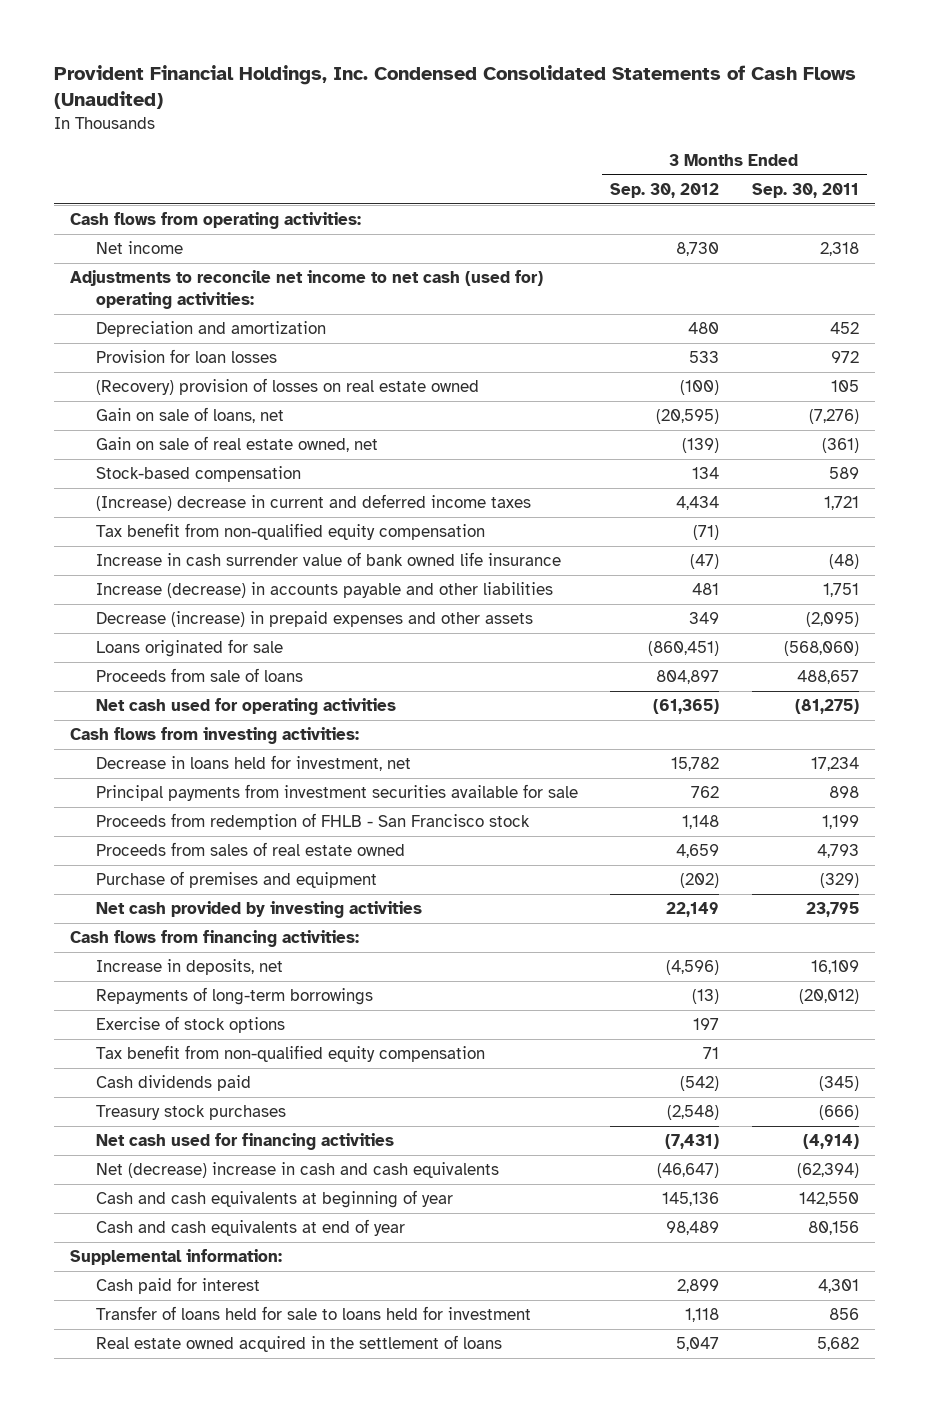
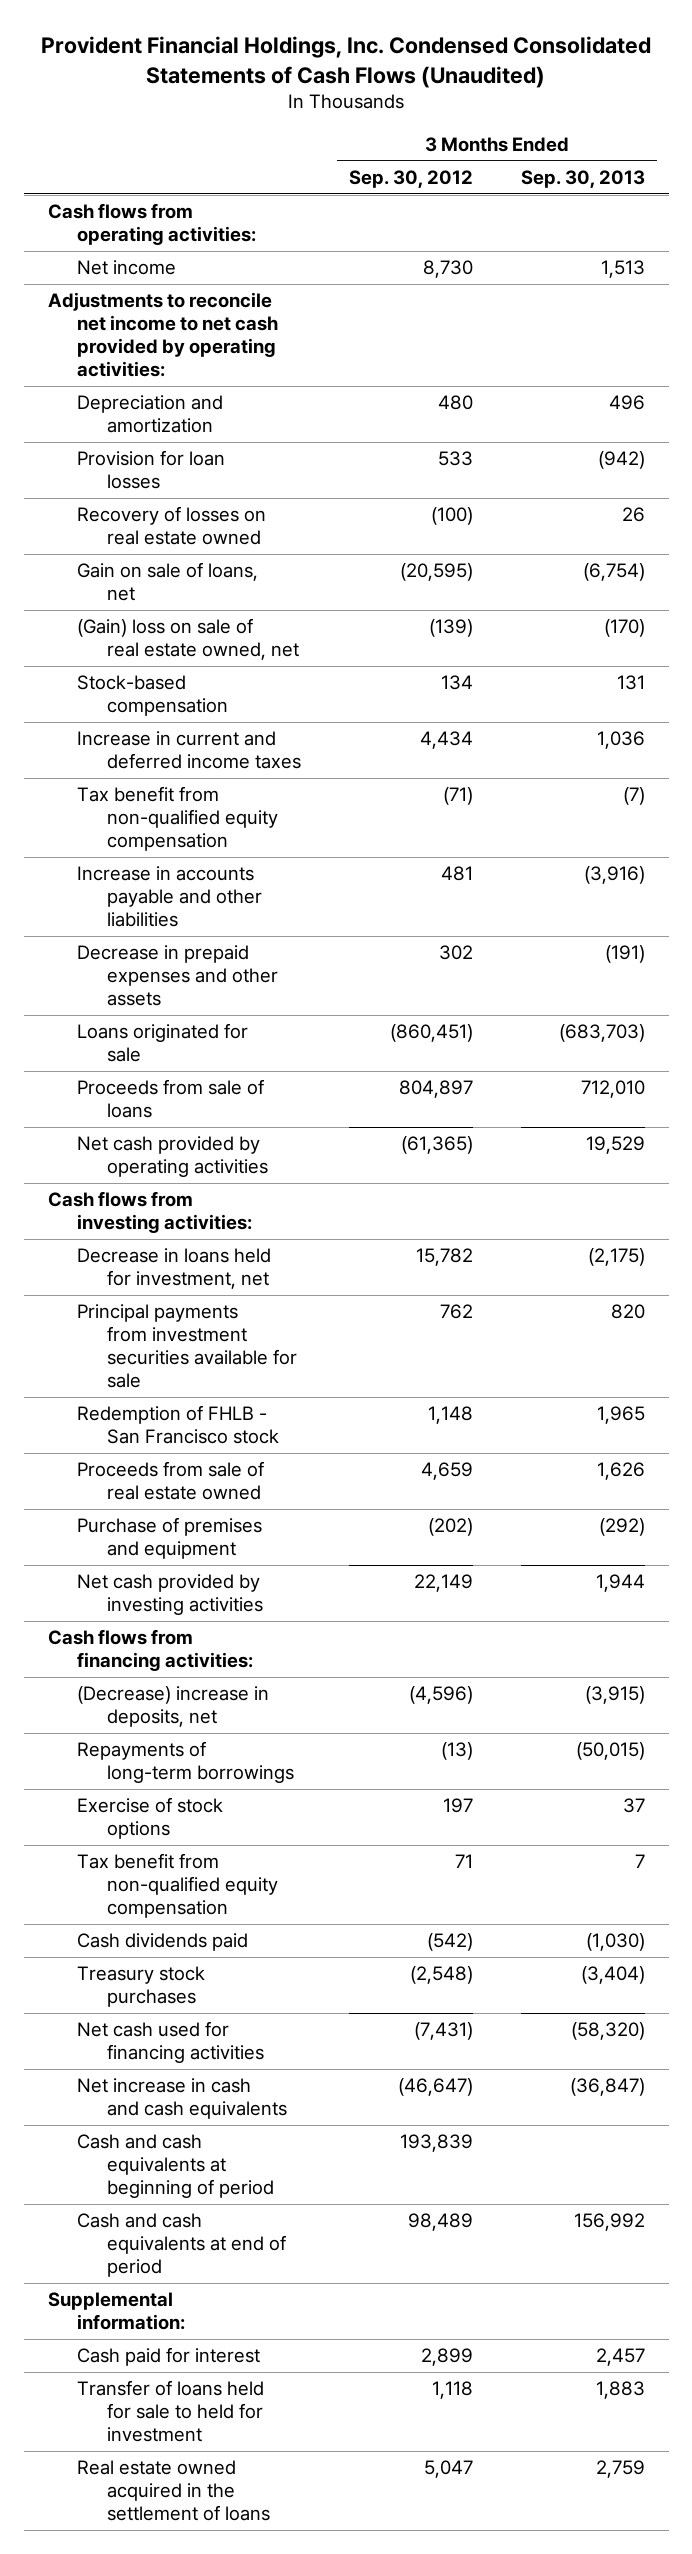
- | 3 Months Ended Sep. 30, 2012 | 3 Months Ended Sep. 30, 2011
+ | 3 Months Ended Sep. 30, 2012 | 3 Months Ended Sep. 30, 2013
- Adjustments to reconcile net income to net cash (used for) operating activities:
+ Adjustments to reconcile net income to net cash provided by operating activities:
- (Recovery) provision of losses on real estate owned | (100) | 105
+ Recovery of losses on real estate owned | (100) | 26
- Gain on sale of real estate owned, net | (139) | (361)
+ (Gain) loss on sale of real estate owned, net | (139) | (170)
- (Increase) decrease in current and deferred income taxes | 4,434 | 1,721
+ Increase in current and deferred income taxes | 4,434 | 1,036
- Increase in cash surrender value of bank owned life insurance | (47) | (48)
- Increase (decrease) in accounts payable and other liabilities | 481 | 1,751
- Decrease (increase) in prepaid expenses and other assets | 349 | (2,095)
+ Increase in accounts payable and other liabilities | 481 | (3,916)
+ Decrease in prepaid expenses and other assets | 302 | (191)
- Net cash used for operating activities | (61,365) | (81,275)
+ Net cash provided by operating activities | (61,365) | 19,529
- Proceeds from redemption of FHLB - San Francisco stock | 1,148 | 1,199
- Proceeds from sales of real estate owned | 4,659 | 4,793
+ Redemption of FHLB - San Francisco stock | 1,148 | 1,965
+ Proceeds from sale of real estate owned | 4,659 | 1,626
- Increase in deposits, net | (4,596) | 16,109
+ (Decrease) increase in deposits, net | (4,596) | (3,915)
- Net (decrease) increase in cash and cash equivalents | (46,647) | (62,394)
- Cash and cash equivalents at beginning of year | 145,136 | 142,550
- Cash and cash equivalents at end of year | 98,489 | 80,156
+ Net increase in cash and cash equivalents | (46,647) | (36,847)
+ Cash and cash equivalents at beginning of period | 193,839 |
+ Cash and cash equivalents at end of period | 98,489 | 156,992
- Transfer of loans held for sale to loans held for investment | 1,118 | 856
+ Transfer of loans held for sale to held for investment | 1,118 | 1,883

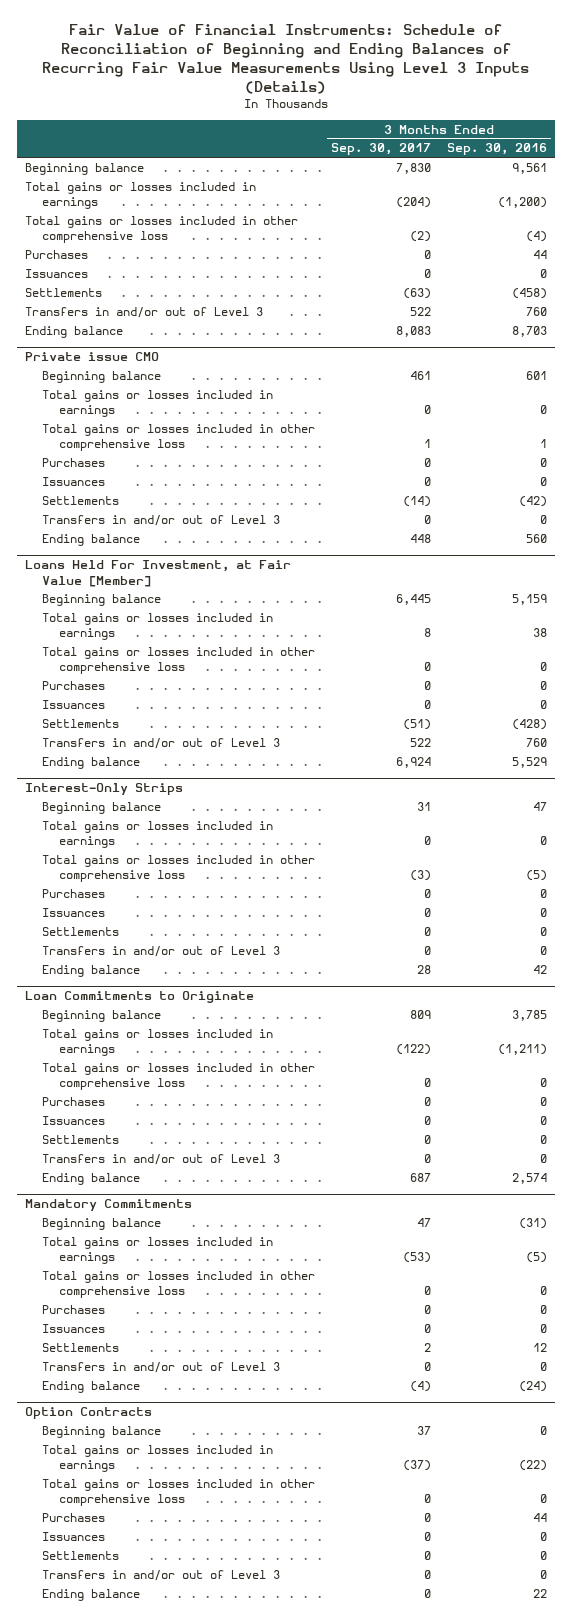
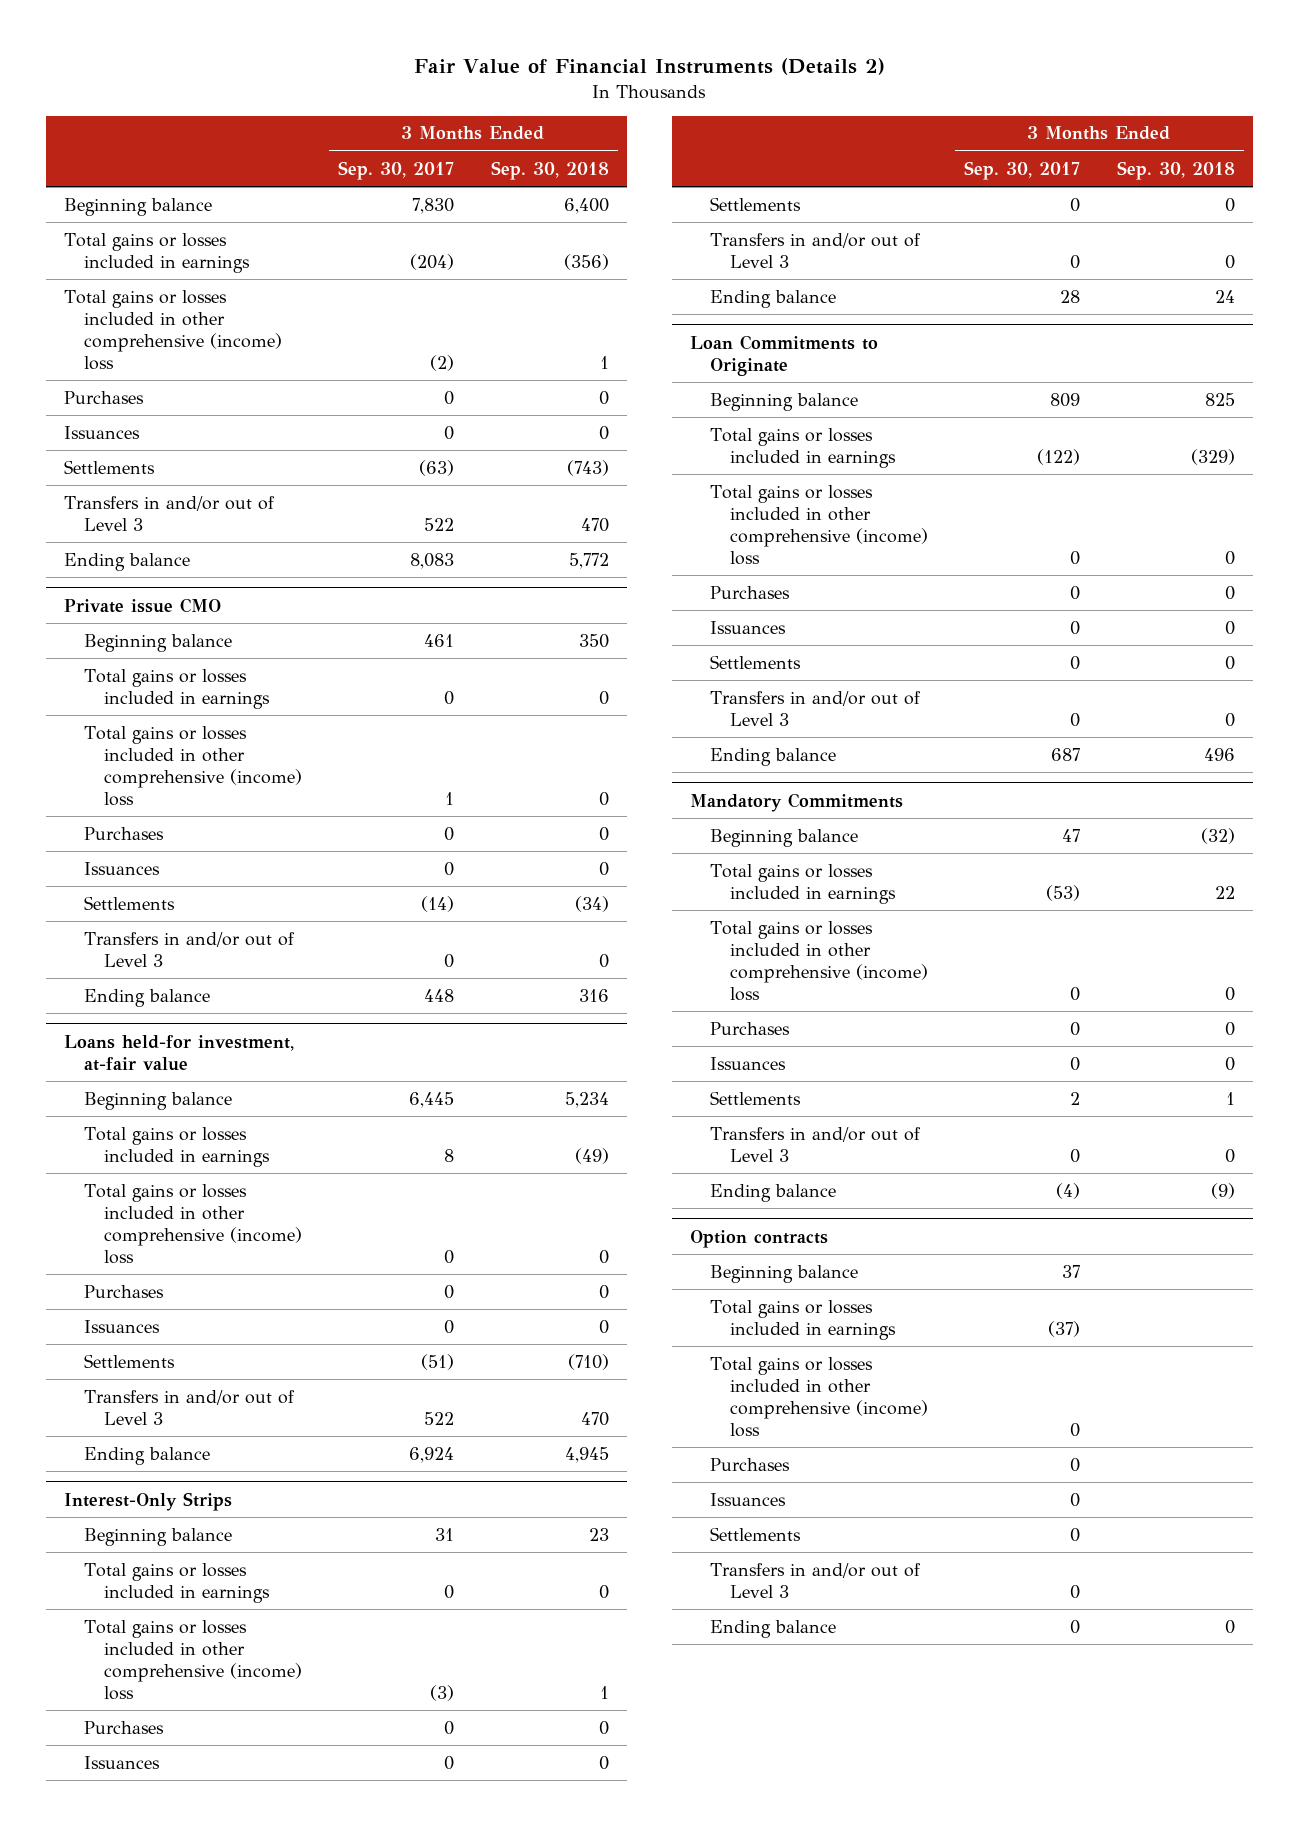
- Fair Value of Financial Instruments: Schedule of Reconciliation of Beginning and Ending Balances of Recurring Fair Value Measurements Using Level 3 Inputs (Details)
+ Fair Value of Financial Instruments (Details 2)
- | 3 Months Ended Sep. 30, 2017 | 3 Months Ended Sep. 30, 2016
+ | 3 Months Ended Sep. 30, 2017 | 3 Months Ended Sep. 30, 2018
- Total gains or losses included in other comprehensive loss | (2) | (4)
+ Total gains or losses included in other comprehensive (income) loss | (2) | 1
@ Private issue CMO
- Total gains or losses included in other comprehensive loss | 1 | 1
+ Total gains or losses included in other comprehensive (income) loss | 1 | 0
- Loans Held For Investment, at Fair Value [Member]
+ Loans held-for investment, at-fair value
- Total gains or losses included in other comprehensive loss | 0 | 0
+ Total gains or losses included in other comprehensive (income) loss | 0 | 0
@ Interest-Only Strips
- Total gains or losses included in other comprehensive loss | (3) | (5)
+ Total gains or losses included in other comprehensive (income) loss | (3) | 1
@ Loan Commitments to Originate
- Total gains or losses included in other comprehensive loss | 0 | 0
+ Total gains or losses included in other comprehensive (income) loss | 0 | 0
@ Mandatory Commitments
- Total gains or losses included in other comprehensive loss | 0 | 0
+ Total gains or losses included in other comprehensive (income) loss | 0 | 0
- Option Contracts
+ Option contracts
- Total gains or losses included in other comprehensive loss | 0 | 0
+ Total gains or losses included in other comprehensive (income) loss | 0 |

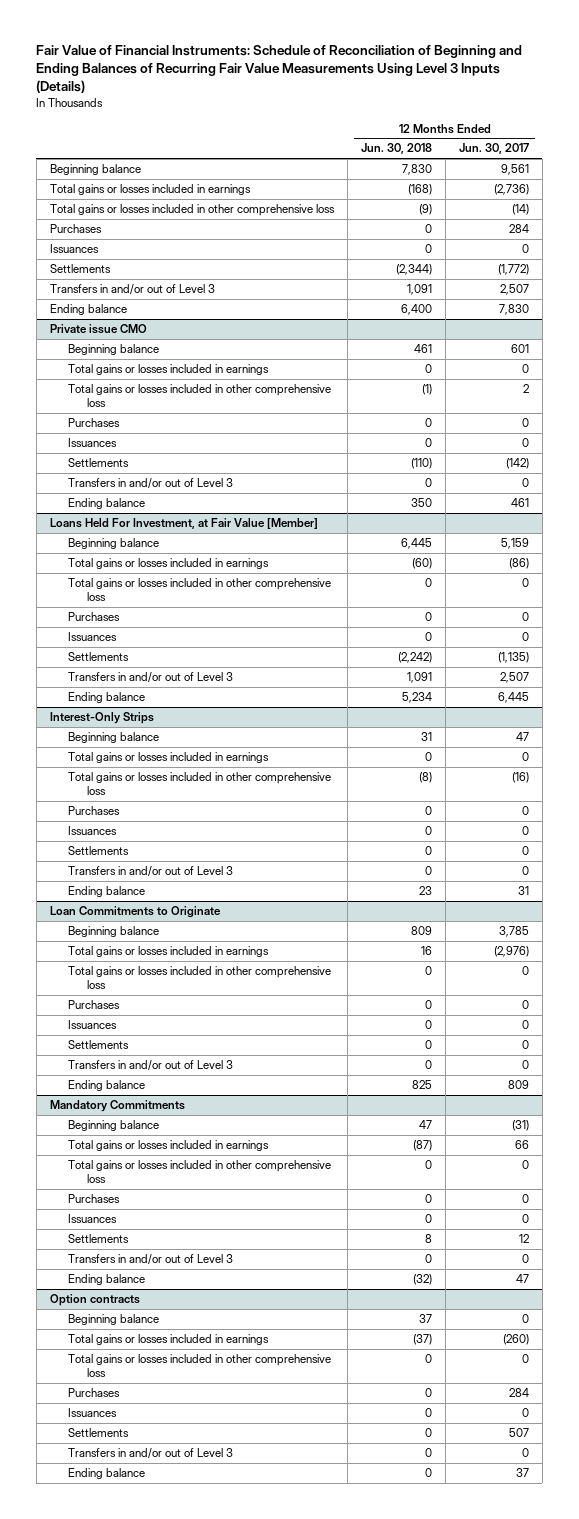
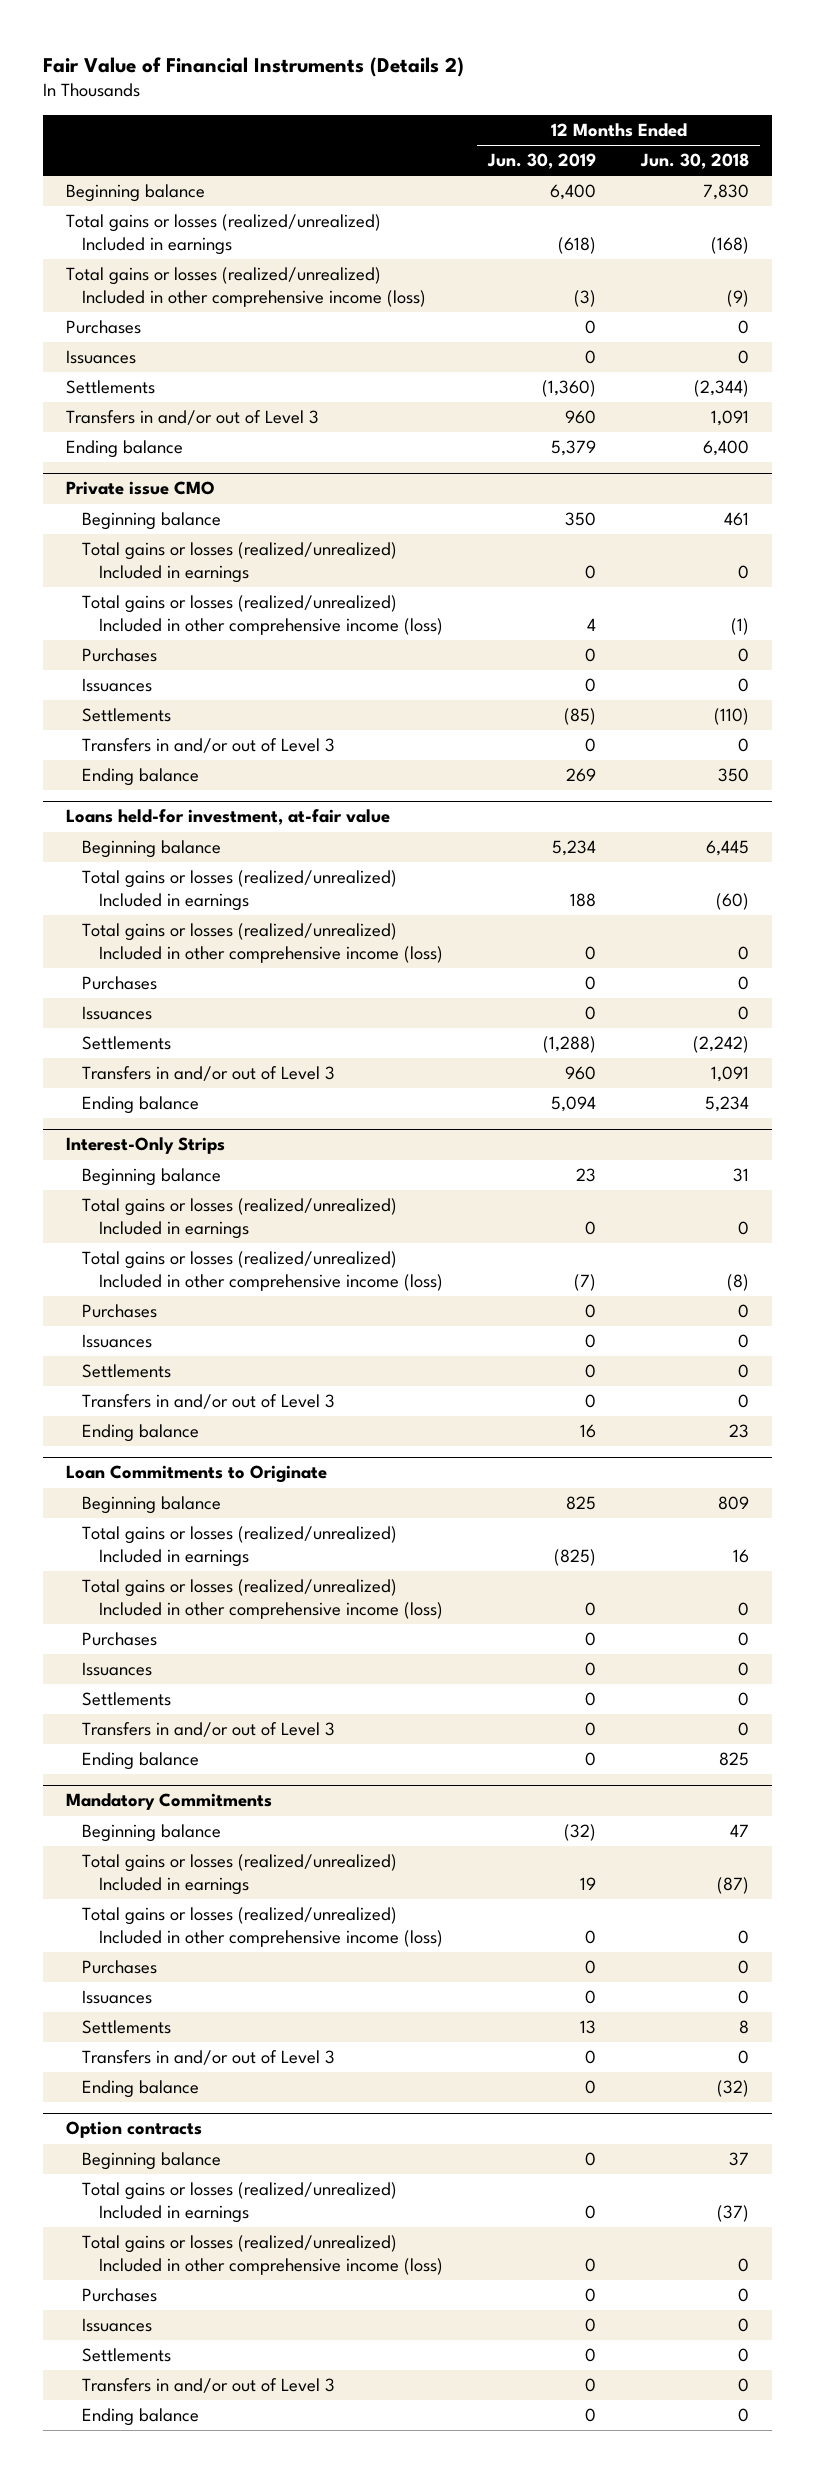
- Fair Value of Financial Instruments: Schedule of Reconciliation of Beginning and Ending Balances of Recurring Fair Value Measurements Using Level 3 Inputs (Details)
+ Fair Value of Financial Instruments (Details 2)
- | 12 Months Ended Jun. 30, 2018 | 12 Months Ended Jun. 30, 2017
+ | 12 Months Ended Jun. 30, 2019 | 12 Months Ended Jun. 30, 2018
- Total gains or losses included in earnings | (168) | (2,736)
- Total gains or losses included in other comprehensive loss | (9) | (14)
+ Total gains or losses (realized/unrealized) Included in earnings | (618) | (168)
+ Total gains or losses (realized/unrealized) Included in other comprehensive income (loss) | (3) | (9)
@ Private issue CMO
- Total gains or losses included in earnings | 0 | 0
- Total gains or losses included in other comprehensive loss | (1) | 2
+ Total gains or losses (realized/unrealized) Included in earnings | 0 | 0
+ Total gains or losses (realized/unrealized) Included in other comprehensive income (loss) | 4 | (1)
- Loans Held For Investment, at Fair Value [Member]
+ Loans held-for investment, at-fair value
- Total gains or losses included in earnings | (60) | (86)
- Total gains or losses included in other comprehensive loss | 0 | 0
+ Total gains or losses (realized/unrealized) Included in earnings | 188 | (60)
+ Total gains or losses (realized/unrealized) Included in other comprehensive income (loss) | 0 | 0
@ Interest-Only Strips
- Total gains or losses included in earnings | 0 | 0
- Total gains or losses included in other comprehensive loss | (8) | (16)
+ Total gains or losses (realized/unrealized) Included in earnings | 0 | 0
+ Total gains or losses (realized/unrealized) Included in other comprehensive income (loss) | (7) | (8)
@ Loan Commitments to Originate
- Total gains or losses included in earnings | 16 | (2,976)
- Total gains or losses included in other comprehensive loss | 0 | 0
+ Total gains or losses (realized/unrealized) Included in earnings | (825) | 16
+ Total gains or losses (realized/unrealized) Included in other comprehensive income (loss) | 0 | 0
@ Mandatory Commitments
- Total gains or losses included in earnings | (87) | 66
- Total gains or losses included in other comprehensive loss | 0 | 0
+ Total gains or losses (realized/unrealized) Included in earnings | 19 | (87)
+ Total gains or losses (realized/unrealized) Included in other comprehensive income (loss) | 0 | 0
@ Option contracts
- Total gains or losses included in earnings | (37) | (260)
- Total gains or losses included in other comprehensive loss | 0 | 0
+ Total gains or losses (realized/unrealized) Included in earnings | 0 | (37)
+ Total gains or losses (realized/unrealized) Included in other comprehensive income (loss) | 0 | 0

